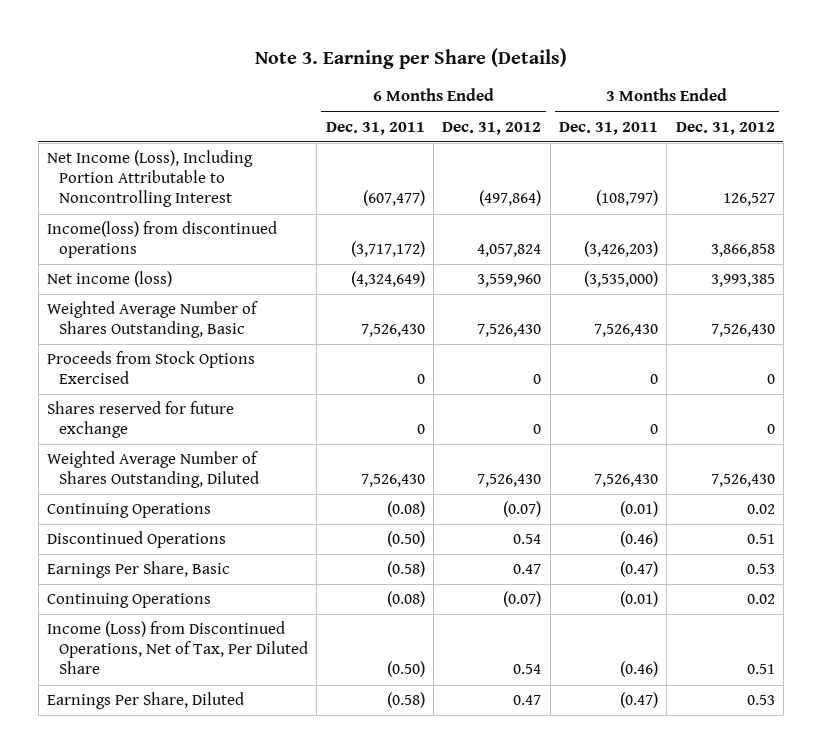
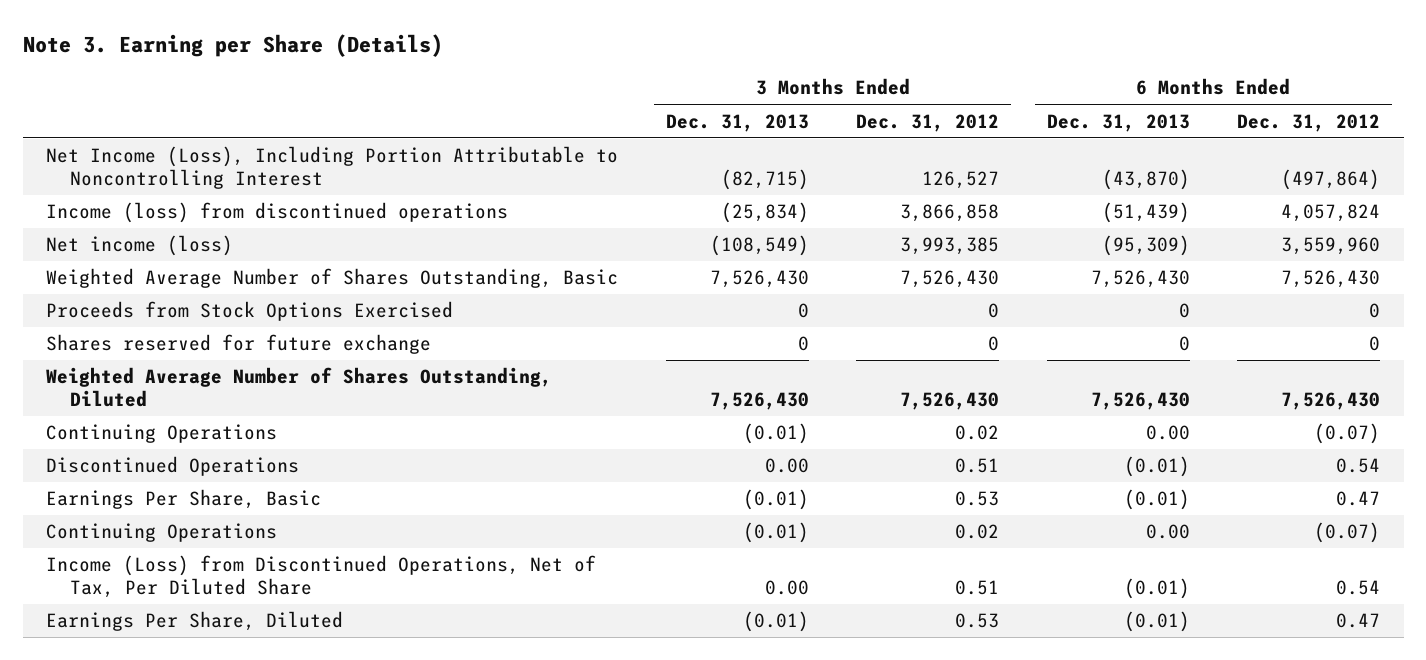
- | 6 Months Ended Dec. 31, 2011 | 6 Months Ended Dec. 31, 2012 | 3 Months Ended Dec. 31, 2011 | 3 Months Ended Dec. 31, 2012
+ | 3 Months Ended Dec. 31, 2013 | 3 Months Ended Dec. 31, 2012 | 6 Months Ended Dec. 31, 2013 | 6 Months Ended Dec. 31, 2012
- Income(loss) from discontinued operations | (3,717,172) | 4,057,824 | (3,426,203) | 3,866,858
+ Income (loss) from discontinued operations | (25,834) | 3,866,858 | (51,439) | 4,057,824

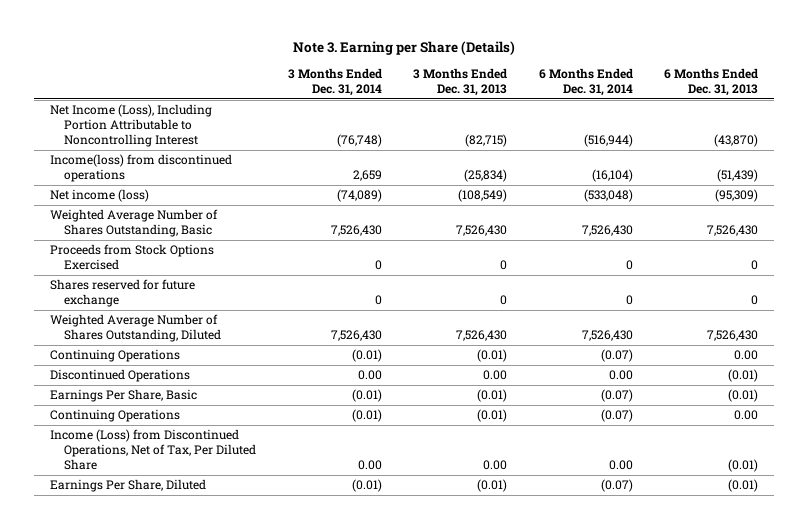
- | 3 Months Ended Dec. 31, 2013 | 3 Months Ended Dec. 31, 2012 | 6 Months Ended Dec. 31, 2013 | 6 Months Ended Dec. 31, 2012
+ | 3 Months Ended Dec. 31, 2014 | 3 Months Ended Dec. 31, 2013 | 6 Months Ended Dec. 31, 2014 | 6 Months Ended Dec. 31, 2013
- Income (loss) from discontinued operations | (25,834) | 3,866,858 | (51,439) | 4,057,824
+ Income(loss) from discontinued operations | 2,659 | (25,834) | (16,104) | (51,439)

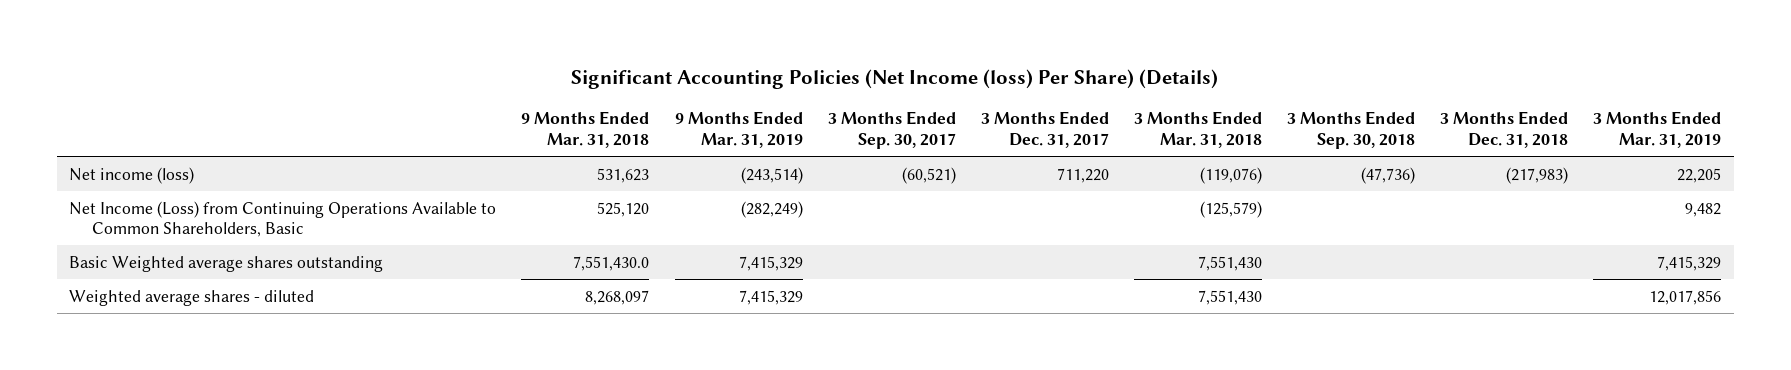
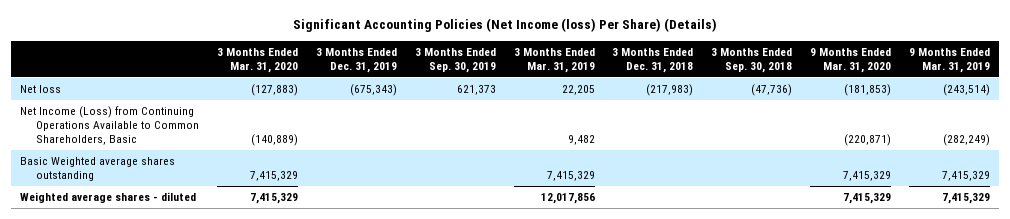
- | 9 Months Ended Mar. 31, 2018 | 9 Months Ended Mar. 31, 2019 | 3 Months Ended Sep. 30, 2017 | 3 Months Ended Dec. 31, 2017 | 3 Months Ended Mar. 31, 2018 | 3 Months Ended Sep. 30, 2018 | 3 Months Ended Dec. 31, 2018 | 3 Months Ended Mar. 31, 2019
+ | 3 Months Ended Mar. 31, 2020 | 3 Months Ended Dec. 31, 2019 | 3 Months Ended Sep. 30, 2019 | 3 Months Ended Mar. 31, 2019 | 3 Months Ended Dec. 31, 2018 | 3 Months Ended Sep. 30, 2018 | 9 Months Ended Mar. 31, 2020 | 9 Months Ended Mar. 31, 2019
- Net income (loss) | 531,623 | (243,514) | (60,521) | 711,220 | (119,076) | (47,736) | (217,983) | 22,205
+ Net loss | (127,883) | (675,343) | 621,373 | 22,205 | (217,983) | (47,736) | (181,853) | (243,514)

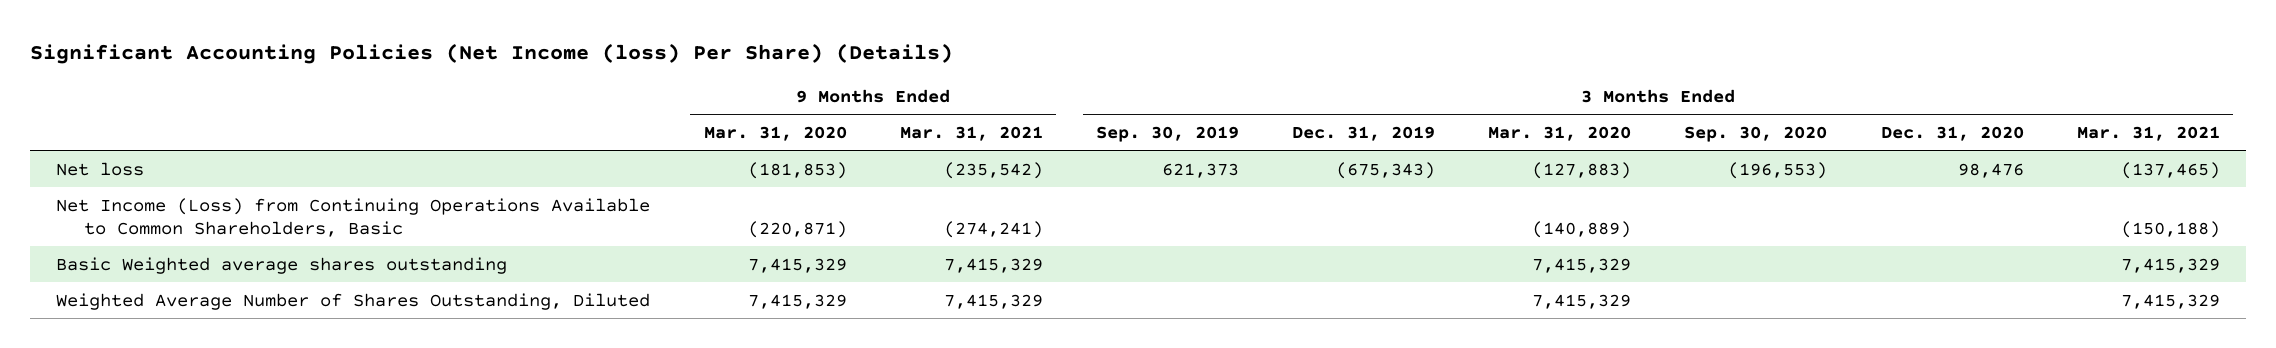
- | 3 Months Ended Mar. 31, 2020 | 3 Months Ended Dec. 31, 2019 | 3 Months Ended Sep. 30, 2019 | 3 Months Ended Mar. 31, 2019 | 3 Months Ended Dec. 31, 2018 | 3 Months Ended Sep. 30, 2018 | 9 Months Ended Mar. 31, 2020 | 9 Months Ended Mar. 31, 2019
+ | 9 Months Ended Mar. 31, 2020 | 9 Months Ended Mar. 31, 2021 | 3 Months Ended Sep. 30, 2019 | 3 Months Ended Dec. 31, 2019 | 3 Months Ended Mar. 31, 2020 | 3 Months Ended Sep. 30, 2020 | 3 Months Ended Dec. 31, 2020 | 3 Months Ended Mar. 31, 2021
- Weighted average shares - diluted | 7,415,329 | | | 12,017,856 | | | 7,415,329 | 7,415,329
+ Weighted Average Number of Shares Outstanding, Diluted | 7,415,329 | 7,415,329 | | | 7,415,329 | | | 7,415,329

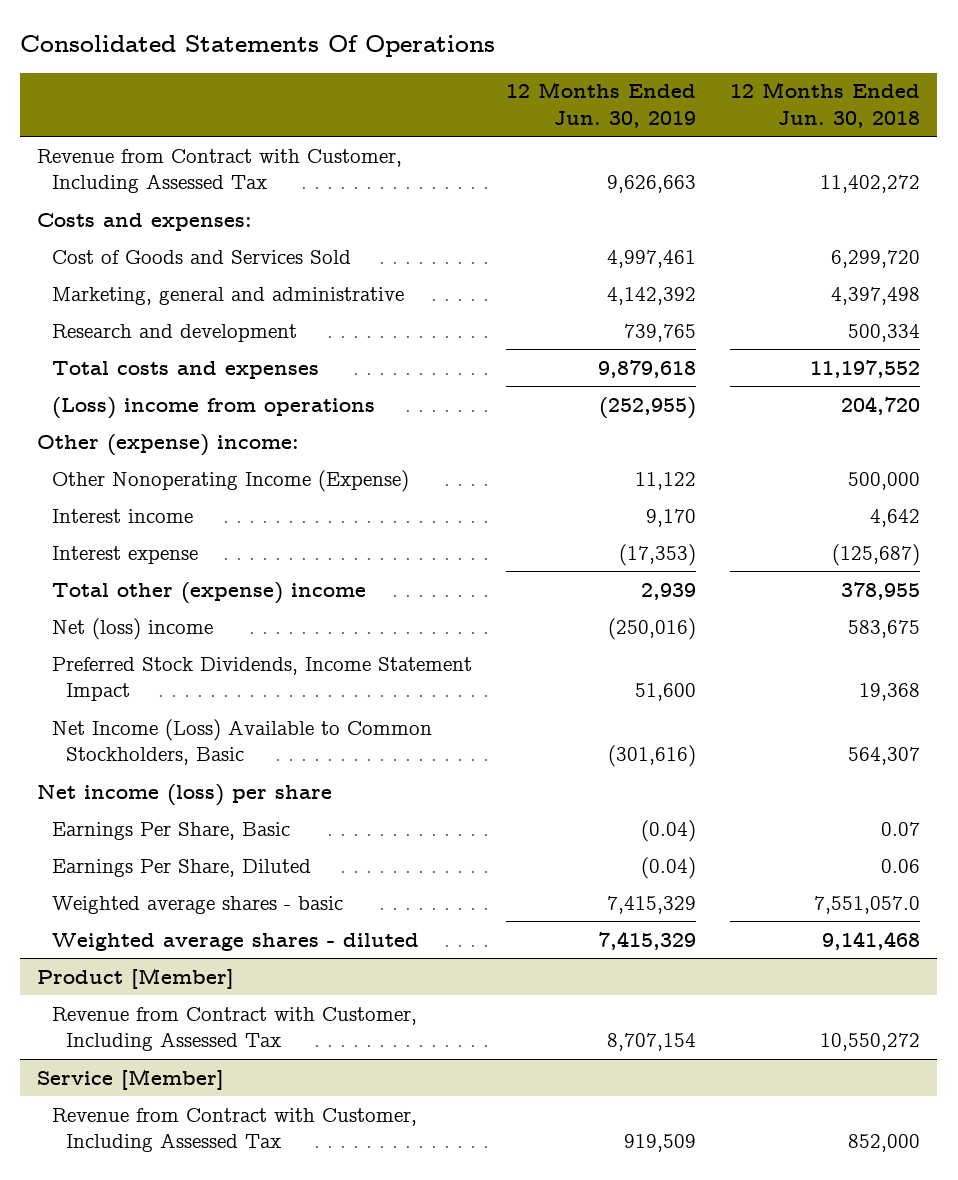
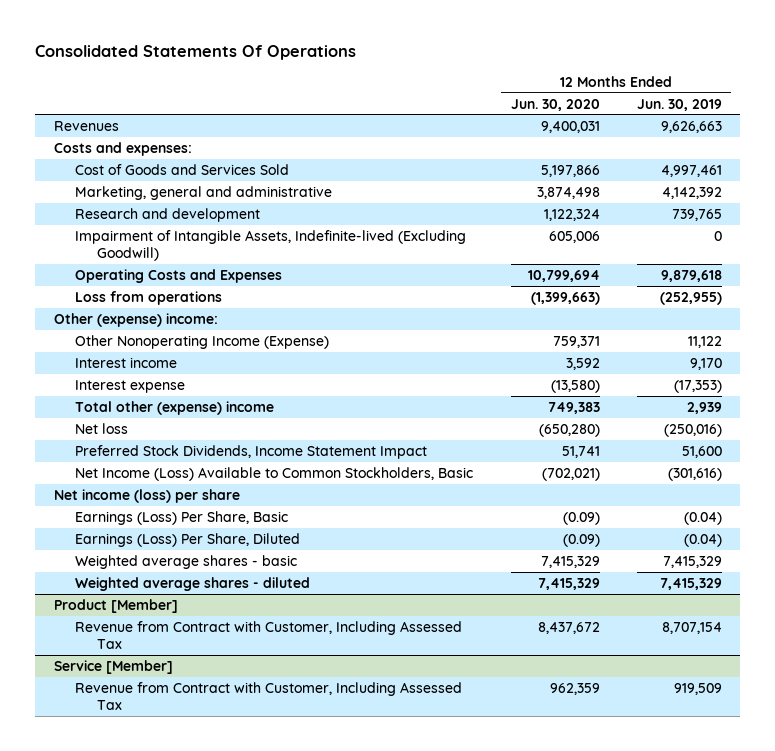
- | 12 Months Ended Jun. 30, 2019 | 12 Months Ended Jun. 30, 2018
+ | 12 Months Ended Jun. 30, 2020 | 12 Months Ended Jun. 30, 2019
- Revenue from Contract with Customer, Including Assessed Tax | 9,626,663 | 11,402,272
+ Revenues | 9,400,031 | 9,626,663
- Total costs and expenses | 9,879,618 | 11,197,552
- (Loss) income from operations | (252,955) | 204,720
+ Impairment of Intangible Assets, Indefinite-lived (Excluding Goodwill) | 605,006 | 0
+ Operating Costs and Expenses | 10,799,694 | 9,879,618
+ Loss from operations | (1,399,663) | (252,955)
- Net (loss) income | (250,016) | 583,675
+ Net loss | (650,280) | (250,016)
- Earnings Per Share, Basic | (0.04) | 0.07
- Earnings Per Share, Diluted | (0.04) | 0.06
+ Earnings (Loss) Per Share, Basic | (0.09) | (0.04)
+ Earnings (Loss) Per Share, Diluted | (0.09) | (0.04)

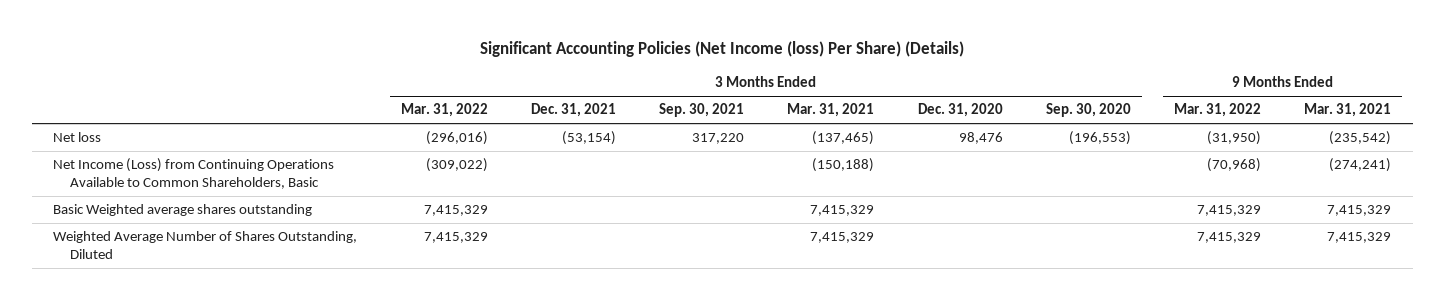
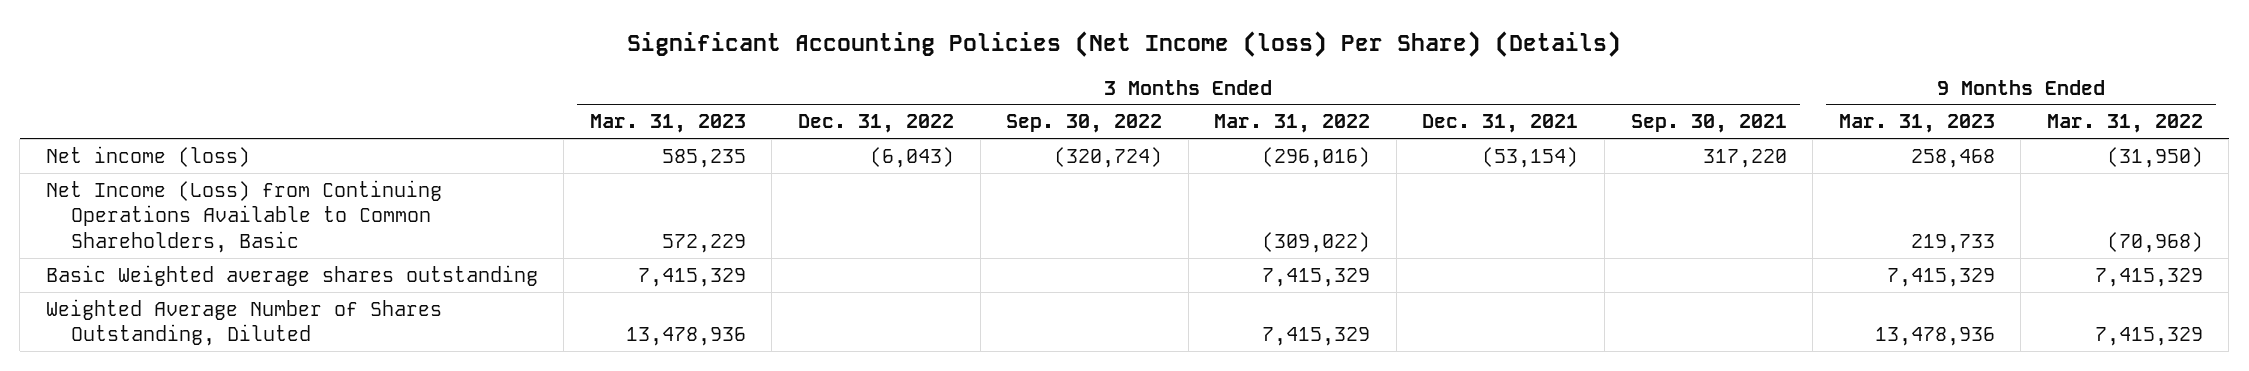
- | 3 Months Ended Mar. 31, 2022 | 3 Months Ended Dec. 31, 2021 | 3 Months Ended Sep. 30, 2021 | 3 Months Ended Mar. 31, 2021 | 3 Months Ended Dec. 31, 2020 | 3 Months Ended Sep. 30, 2020 | 9 Months Ended Mar. 31, 2022 | 9 Months Ended Mar. 31, 2021
+ | 3 Months Ended Mar. 31, 2023 | 3 Months Ended Dec. 31, 2022 | 3 Months Ended Sep. 30, 2022 | 3 Months Ended Mar. 31, 2022 | 3 Months Ended Dec. 31, 2021 | 3 Months Ended Sep. 30, 2021 | 9 Months Ended Mar. 31, 2023 | 9 Months Ended Mar. 31, 2022
- Net loss | (296,016) | (53,154) | 317,220 | (137,465) | 98,476 | (196,553) | (31,950) | (235,542)
+ Net income (loss) | 585,235 | (6,043) | (320,724) | (296,016) | (53,154) | 317,220 | 258,468 | (31,950)

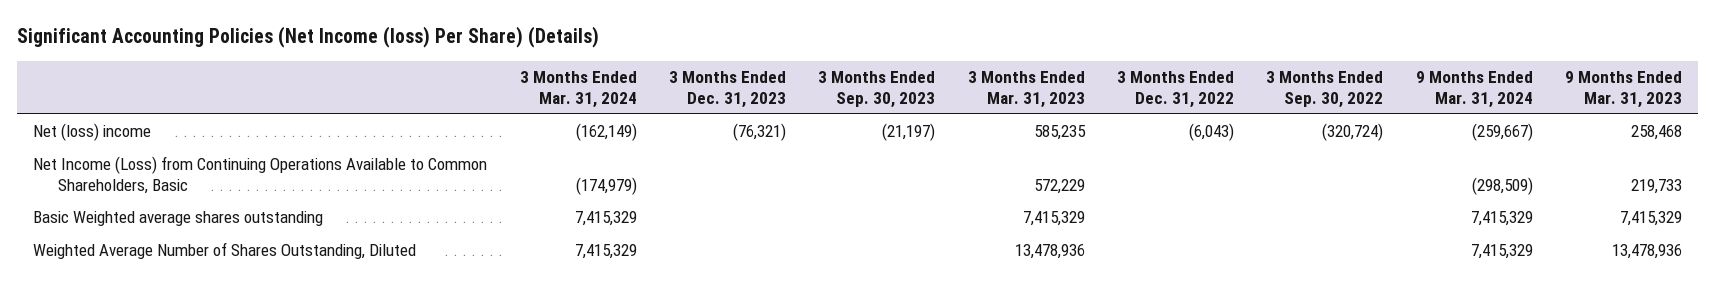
- | 3 Months Ended Mar. 31, 2023 | 3 Months Ended Dec. 31, 2022 | 3 Months Ended Sep. 30, 2022 | 3 Months Ended Mar. 31, 2022 | 3 Months Ended Dec. 31, 2021 | 3 Months Ended Sep. 30, 2021 | 9 Months Ended Mar. 31, 2023 | 9 Months Ended Mar. 31, 2022
+ | 3 Months Ended Mar. 31, 2024 | 3 Months Ended Dec. 31, 2023 | 3 Months Ended Sep. 30, 2023 | 3 Months Ended Mar. 31, 2023 | 3 Months Ended Dec. 31, 2022 | 3 Months Ended Sep. 30, 2022 | 9 Months Ended Mar. 31, 2024 | 9 Months Ended Mar. 31, 2023
- Net income (loss) | 585,235 | (6,043) | (320,724) | (296,016) | (53,154) | 317,220 | 258,468 | (31,950)
+ Net (loss) income | (162,149) | (76,321) | (21,197) | 585,235 | (6,043) | (320,724) | (259,667) | 258,468

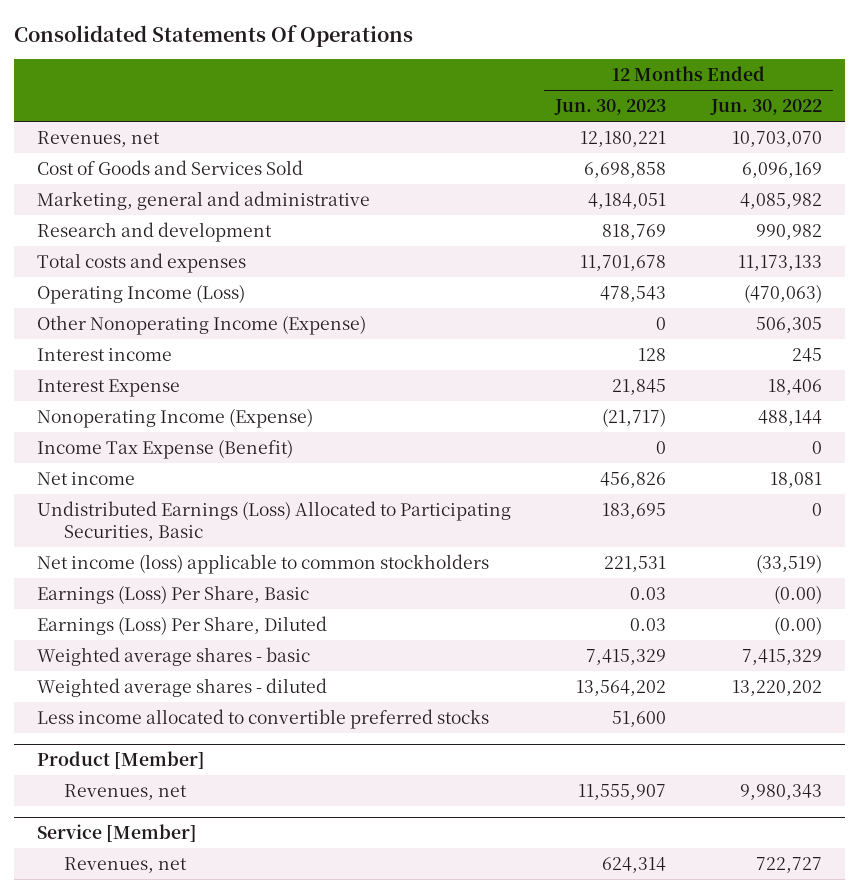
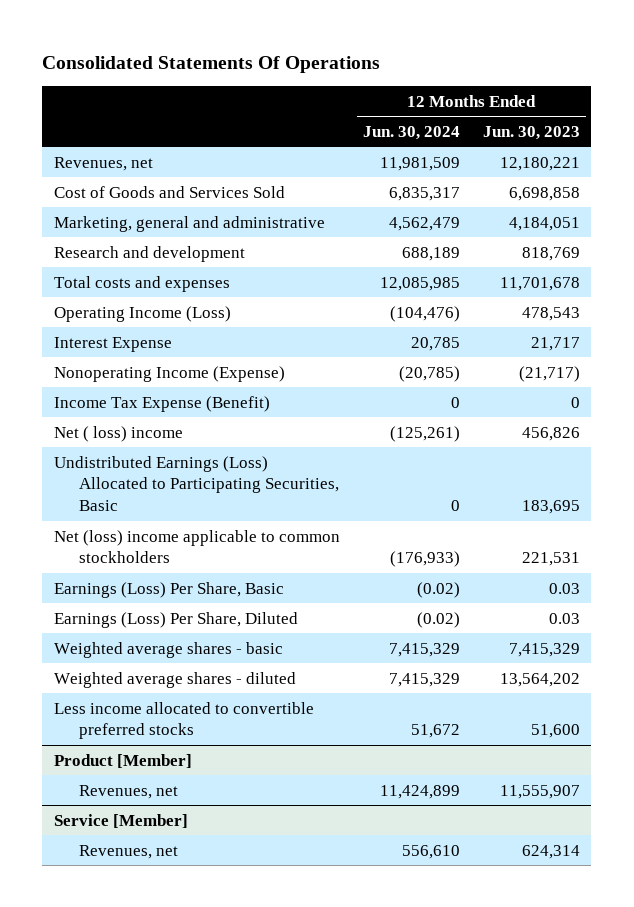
- | 12 Months Ended Jun. 30, 2023 | 12 Months Ended Jun. 30, 2022
+ | 12 Months Ended Jun. 30, 2024 | 12 Months Ended Jun. 30, 2023
- Other Nonoperating Income (Expense) | 0 | 506,305
- Interest income | 128 | 245
- Interest Expense | 21,845 | 18,406
+ Interest Expense | 20,785 | 21,717
- Net income | 456,826 | 18,081
+ Net ( loss) income | (125,261) | 456,826
- Net income (loss) applicable to common stockholders | 221,531 | (33,519)
+ Net (loss) income applicable to common stockholders | (176,933) | 221,531

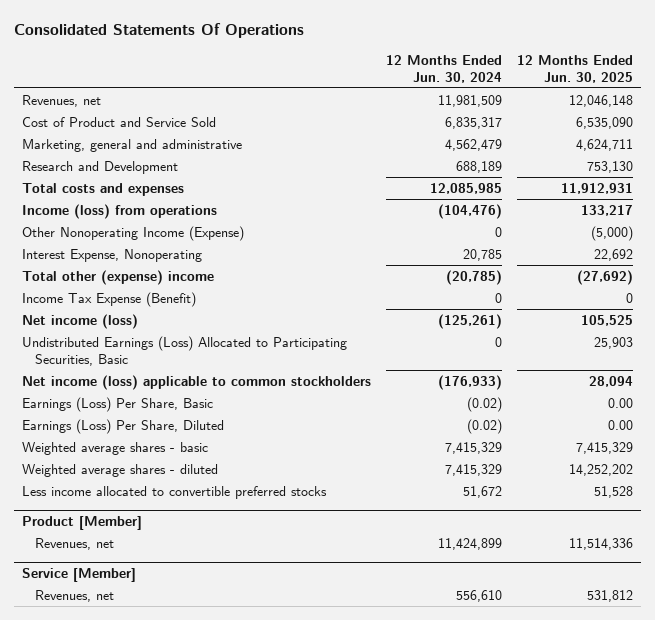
- | 12 Months Ended Jun. 30, 2024 | 12 Months Ended Jun. 30, 2023
+ | 12 Months Ended Jun. 30, 2024 | 12 Months Ended Jun. 30, 2025
- Cost of Goods and Services Sold | 6,835,317 | 6,698,858
+ Cost of Product and Service Sold | 6,835,317 | 6,535,090
- Research and development | 688,189 | 818,769
+ Research and Development | 688,189 | 753,130
- Operating Income (Loss) | (104,476) | 478,543
- Interest Expense | 20,785 | 21,717
- Nonoperating Income (Expense) | (20,785) | (21,717)
+ Income (loss) from operations | (104,476) | 133,217
+ Other Nonoperating Income (Expense) | 0 | (5,000)
+ Interest Expense, Nonoperating | 20,785 | 22,692
+ Total other (expense) income | (20,785) | (27,692)
- Net ( loss) income | (125,261) | 456,826
+ Net income (loss) | (125,261) | 105,525
- Net (loss) income applicable to common stockholders | (176,933) | 221,531
+ Net income (loss) applicable to common stockholders | (176,933) | 28,094

